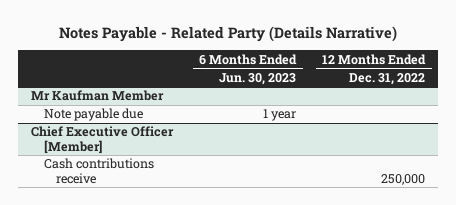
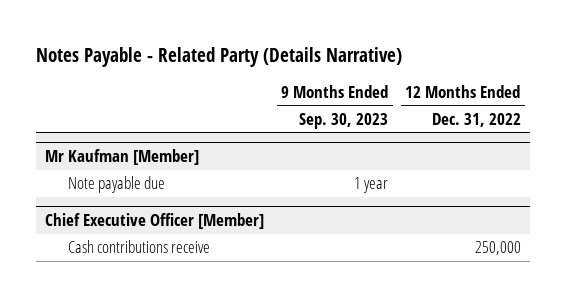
- | 6 Months Ended Jun. 30, 2023 | 12 Months Ended Dec. 31, 2022
+ | 9 Months Ended Sep. 30, 2023 | 12 Months Ended Dec. 31, 2022
- Mr Kaufman Member
+ Mr Kaufman [Member]

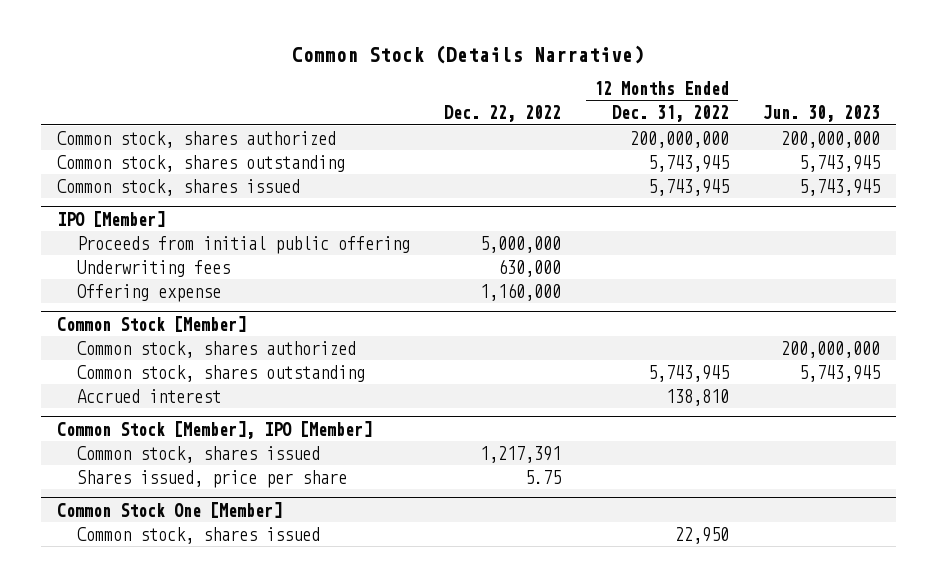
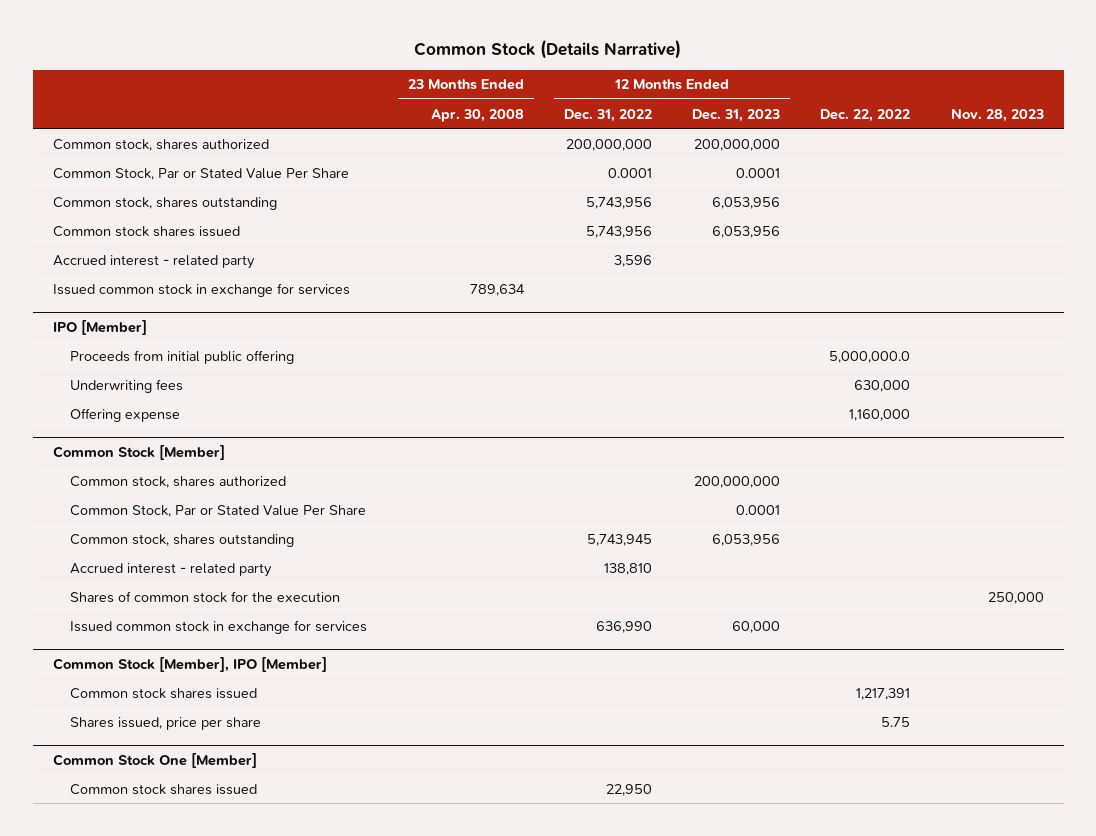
- | Dec. 22, 2022 | 12 Months Ended Dec. 31, 2022 | Jun. 30, 2023
+ | 23 Months Ended Apr. 30, 2008 | 12 Months Ended Dec. 31, 2022 | 12 Months Ended Dec. 31, 2023 | Dec. 22, 2022 | Nov. 28, 2023
- Common stock, shares outstanding | | 5,743,945 | 5,743,945
- Common stock, shares issued | | 5,743,945 | 5,743,945
+ Common Stock, Par or Stated Value Per Share | | 0.0001 | 0.0001 | |
+ Common stock, shares outstanding | | 5,743,956 | 6,053,956 | |
+ Common stock shares issued | | 5,743,956 | 6,053,956 | |
+ Accrued interest - related party | | 3,596 | | |
+ Issued common stock in exchange for services | 789,634 | | | |
@ IPO [Member]
- Proceeds from initial public offering | 5,000,000 | |
+ Proceeds from initial public offering | | | | 5,000,000.0 |
@ Common Stock [Member]
+ Common Stock, Par or Stated Value Per Share | | | 0.0001 | |
- Accrued interest | | 138,810 |
+ Accrued interest - related party | | 138,810 | | |
+ Shares of common stock for the execution | | | | | 250,000
+ Issued common stock in exchange for services | | 636,990 | 60,000 | |
@ Common Stock [Member], IPO [Member]
- Common stock, shares issued | 1,217,391 | |
+ Common stock shares issued | | | | 1,217,391 |
@ Common Stock One [Member]
- Common stock, shares issued | | 22,950 |
+ Common stock shares issued | | 22,950 | | |

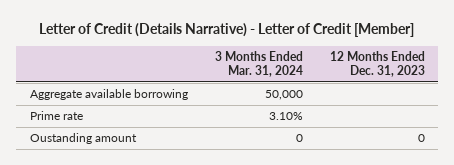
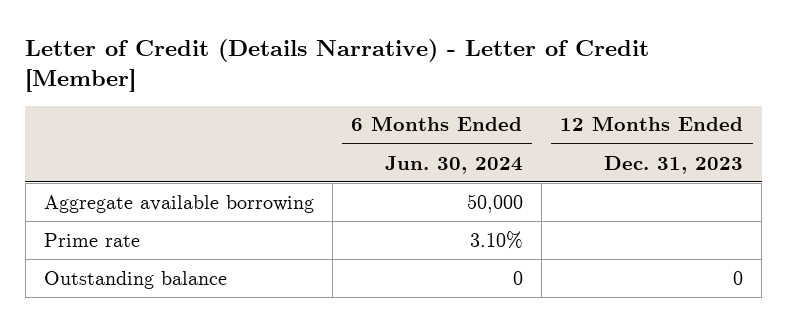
- | 3 Months Ended Mar. 31, 2024 | 12 Months Ended Dec. 31, 2023
+ | 6 Months Ended Jun. 30, 2024 | 12 Months Ended Dec. 31, 2023
- Oustanding amount | 0 | 0
+ Outstanding balance | 0 | 0

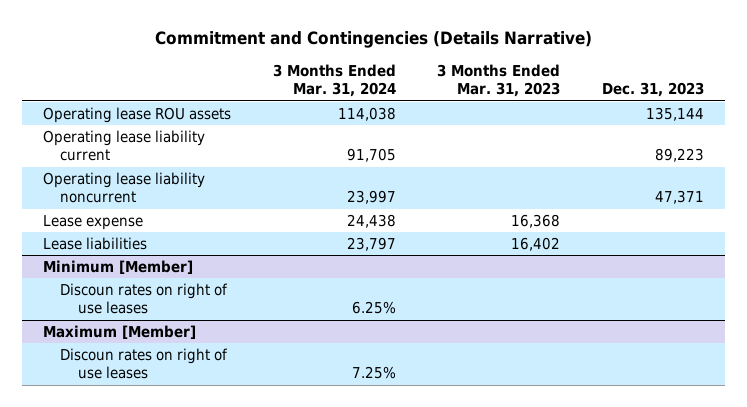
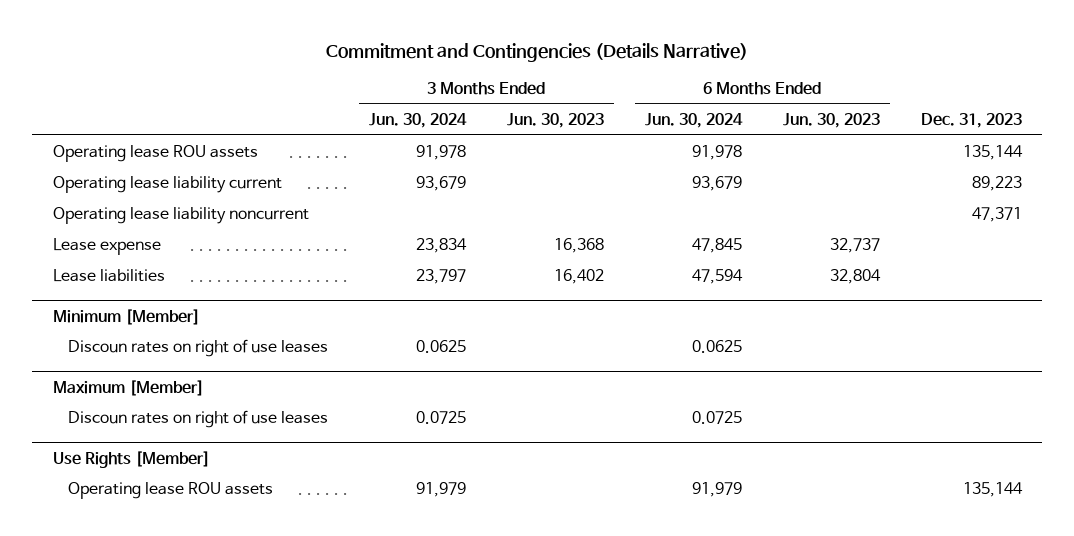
- | 3 Months Ended Mar. 31, 2024 | 3 Months Ended Mar. 31, 2023 | Dec. 31, 2023
+ | 3 Months Ended Jun. 30, 2024 | 3 Months Ended Jun. 30, 2023 | 6 Months Ended Jun. 30, 2024 | 6 Months Ended Jun. 30, 2023 | Dec. 31, 2023
+ Use Rights [Member]
+ Operating lease ROU assets | 91,979 | | 91,979 | | 135,144

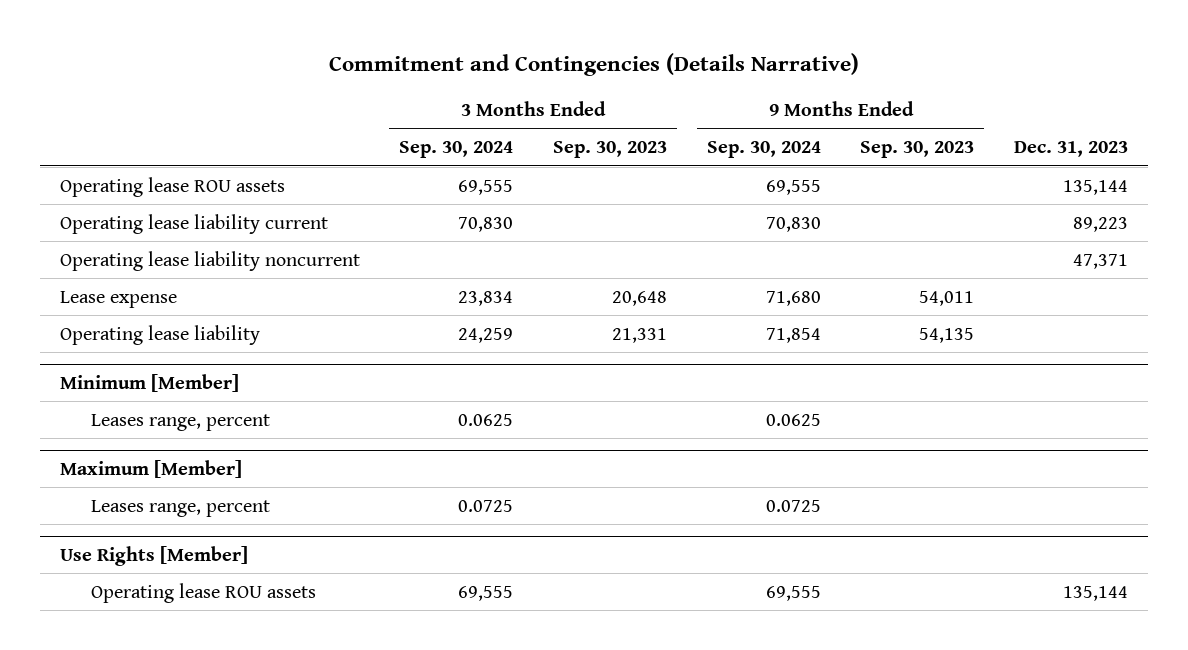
- | 3 Months Ended Jun. 30, 2024 | 3 Months Ended Jun. 30, 2023 | 6 Months Ended Jun. 30, 2024 | 6 Months Ended Jun. 30, 2023 | Dec. 31, 2023
+ | 3 Months Ended Sep. 30, 2024 | 3 Months Ended Sep. 30, 2023 | 9 Months Ended Sep. 30, 2024 | 9 Months Ended Sep. 30, 2023 | Dec. 31, 2023
- Lease liabilities | 23,797 | 16,402 | 47,594 | 32,804 |
+ Operating lease liability | 24,259 | 21,331 | 71,854 | 54,135 |
@ Minimum [Member]
- Discoun rates on right of use leases | 0.0625 | | 0.0625 | |
+ Leases range, percent | 0.0625 | | 0.0625 | |
@ Maximum [Member]
- Discoun rates on right of use leases | 0.0725 | | 0.0725 | |
+ Leases range, percent | 0.0725 | | 0.0725 | |

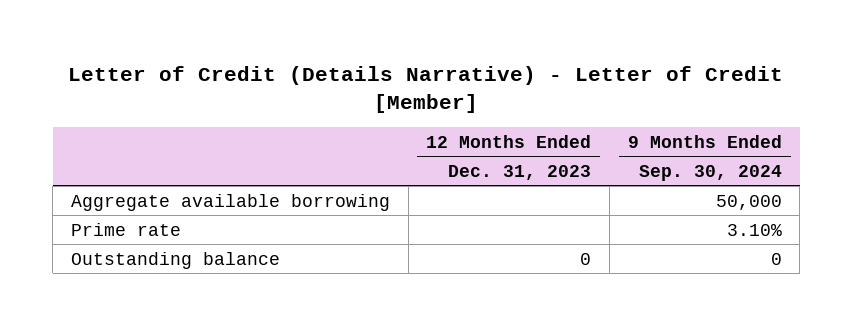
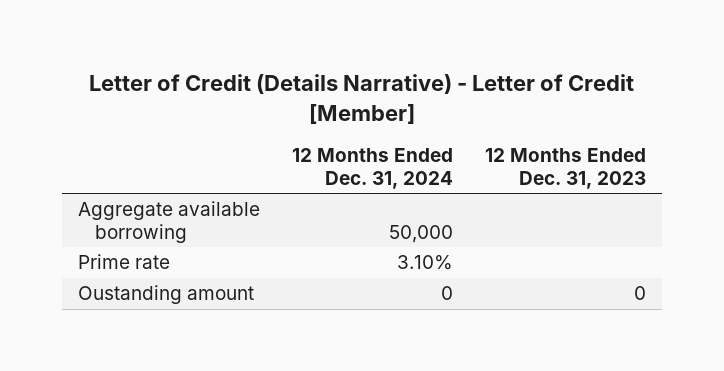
- | 12 Months Ended Dec. 31, 2023 | 9 Months Ended Sep. 30, 2024
+ | 12 Months Ended Dec. 31, 2024 | 12 Months Ended Dec. 31, 2023
- Outstanding balance | 0 | 0
+ Oustanding amount | 0 | 0

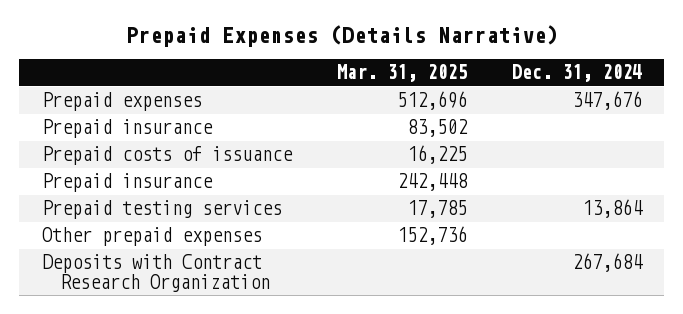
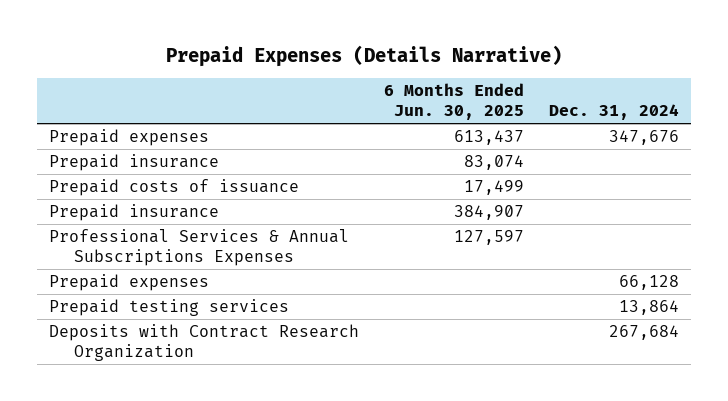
- | Mar. 31, 2025 | Dec. 31, 2024
+ | 6 Months Ended Jun. 30, 2025 | Dec. 31, 2024
+ Professional Services & Annual Subscriptions Expenses | 127,597 |
+ Prepaid expenses | | 66,128
- Other prepaid expenses | 152,736 |

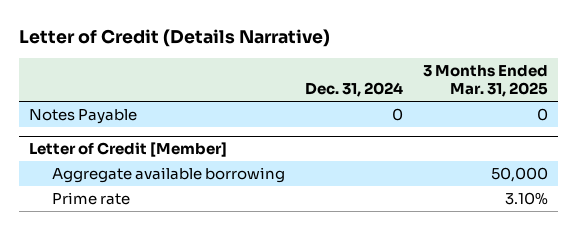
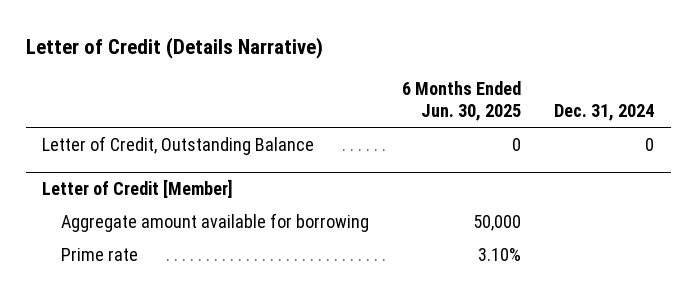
- | Dec. 31, 2024 | 3 Months Ended Mar. 31, 2025
+ | 6 Months Ended Jun. 30, 2025 | Dec. 31, 2024
- Notes Payable | 0 | 0
+ Letter of Credit, Outstanding Balance | 0 | 0
@ Letter of Credit [Member]
- Aggregate available borrowing | | 50,000
+ Aggregate amount available for borrowing | 50,000 |

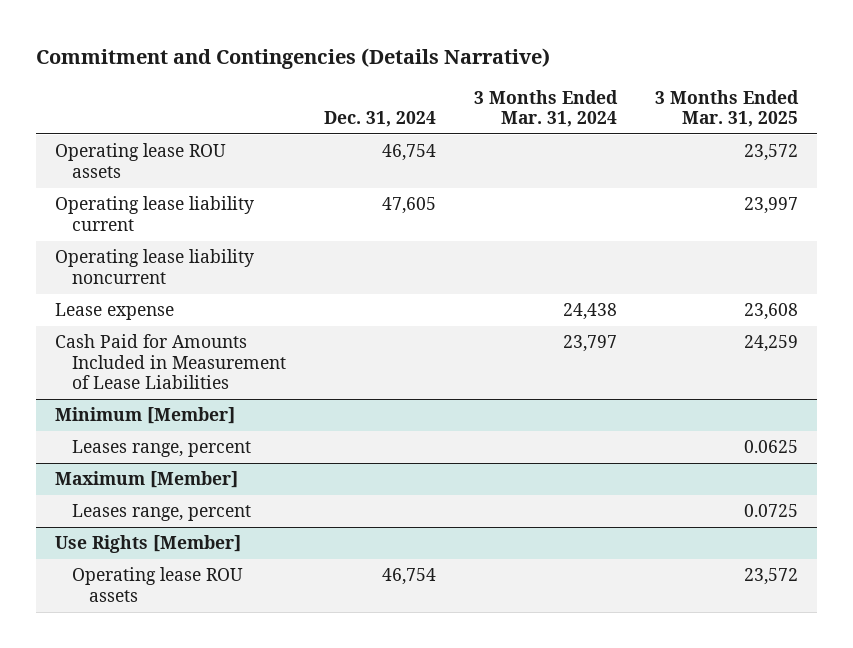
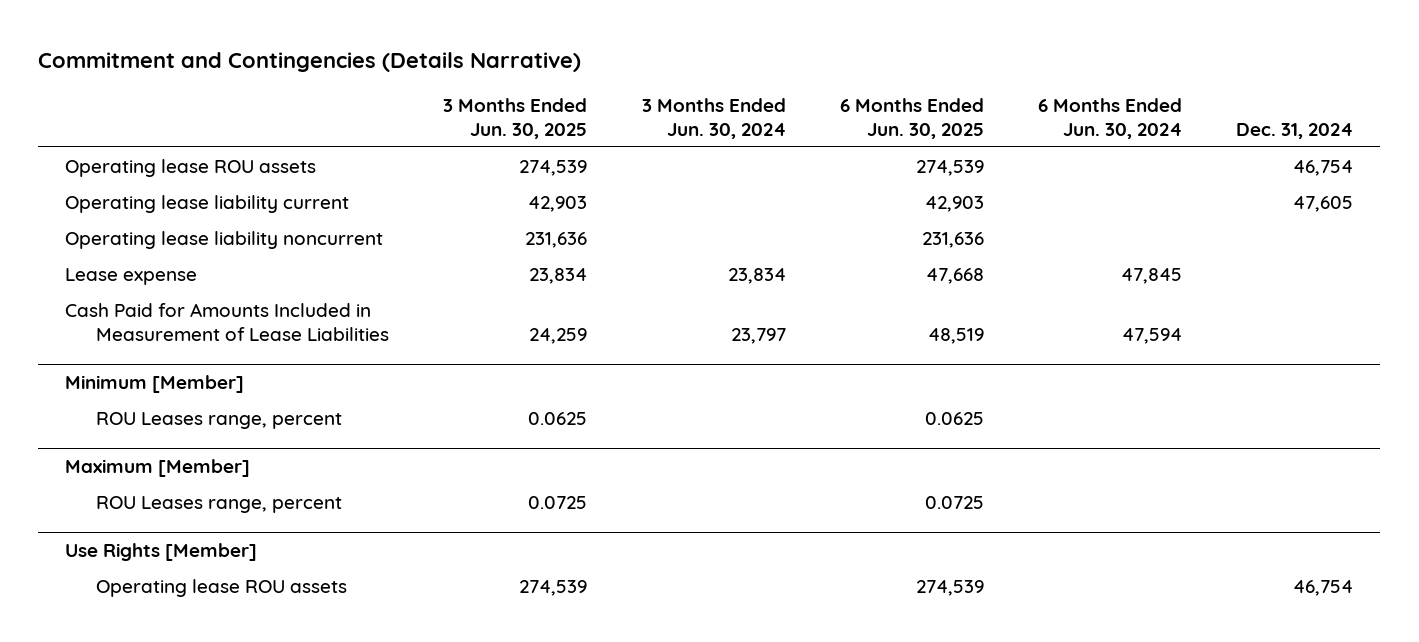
- | Dec. 31, 2024 | 3 Months Ended Mar. 31, 2024 | 3 Months Ended Mar. 31, 2025
+ | 3 Months Ended Jun. 30, 2025 | 3 Months Ended Jun. 30, 2024 | 6 Months Ended Jun. 30, 2025 | 6 Months Ended Jun. 30, 2024 | Dec. 31, 2024
@ Minimum [Member]
- Leases range, percent | | | 0.0625
+ ROU Leases range, percent | 0.0625 | | 0.0625 | |
@ Maximum [Member]
- Leases range, percent | | | 0.0725
+ ROU Leases range, percent | 0.0725 | | 0.0725 | |

